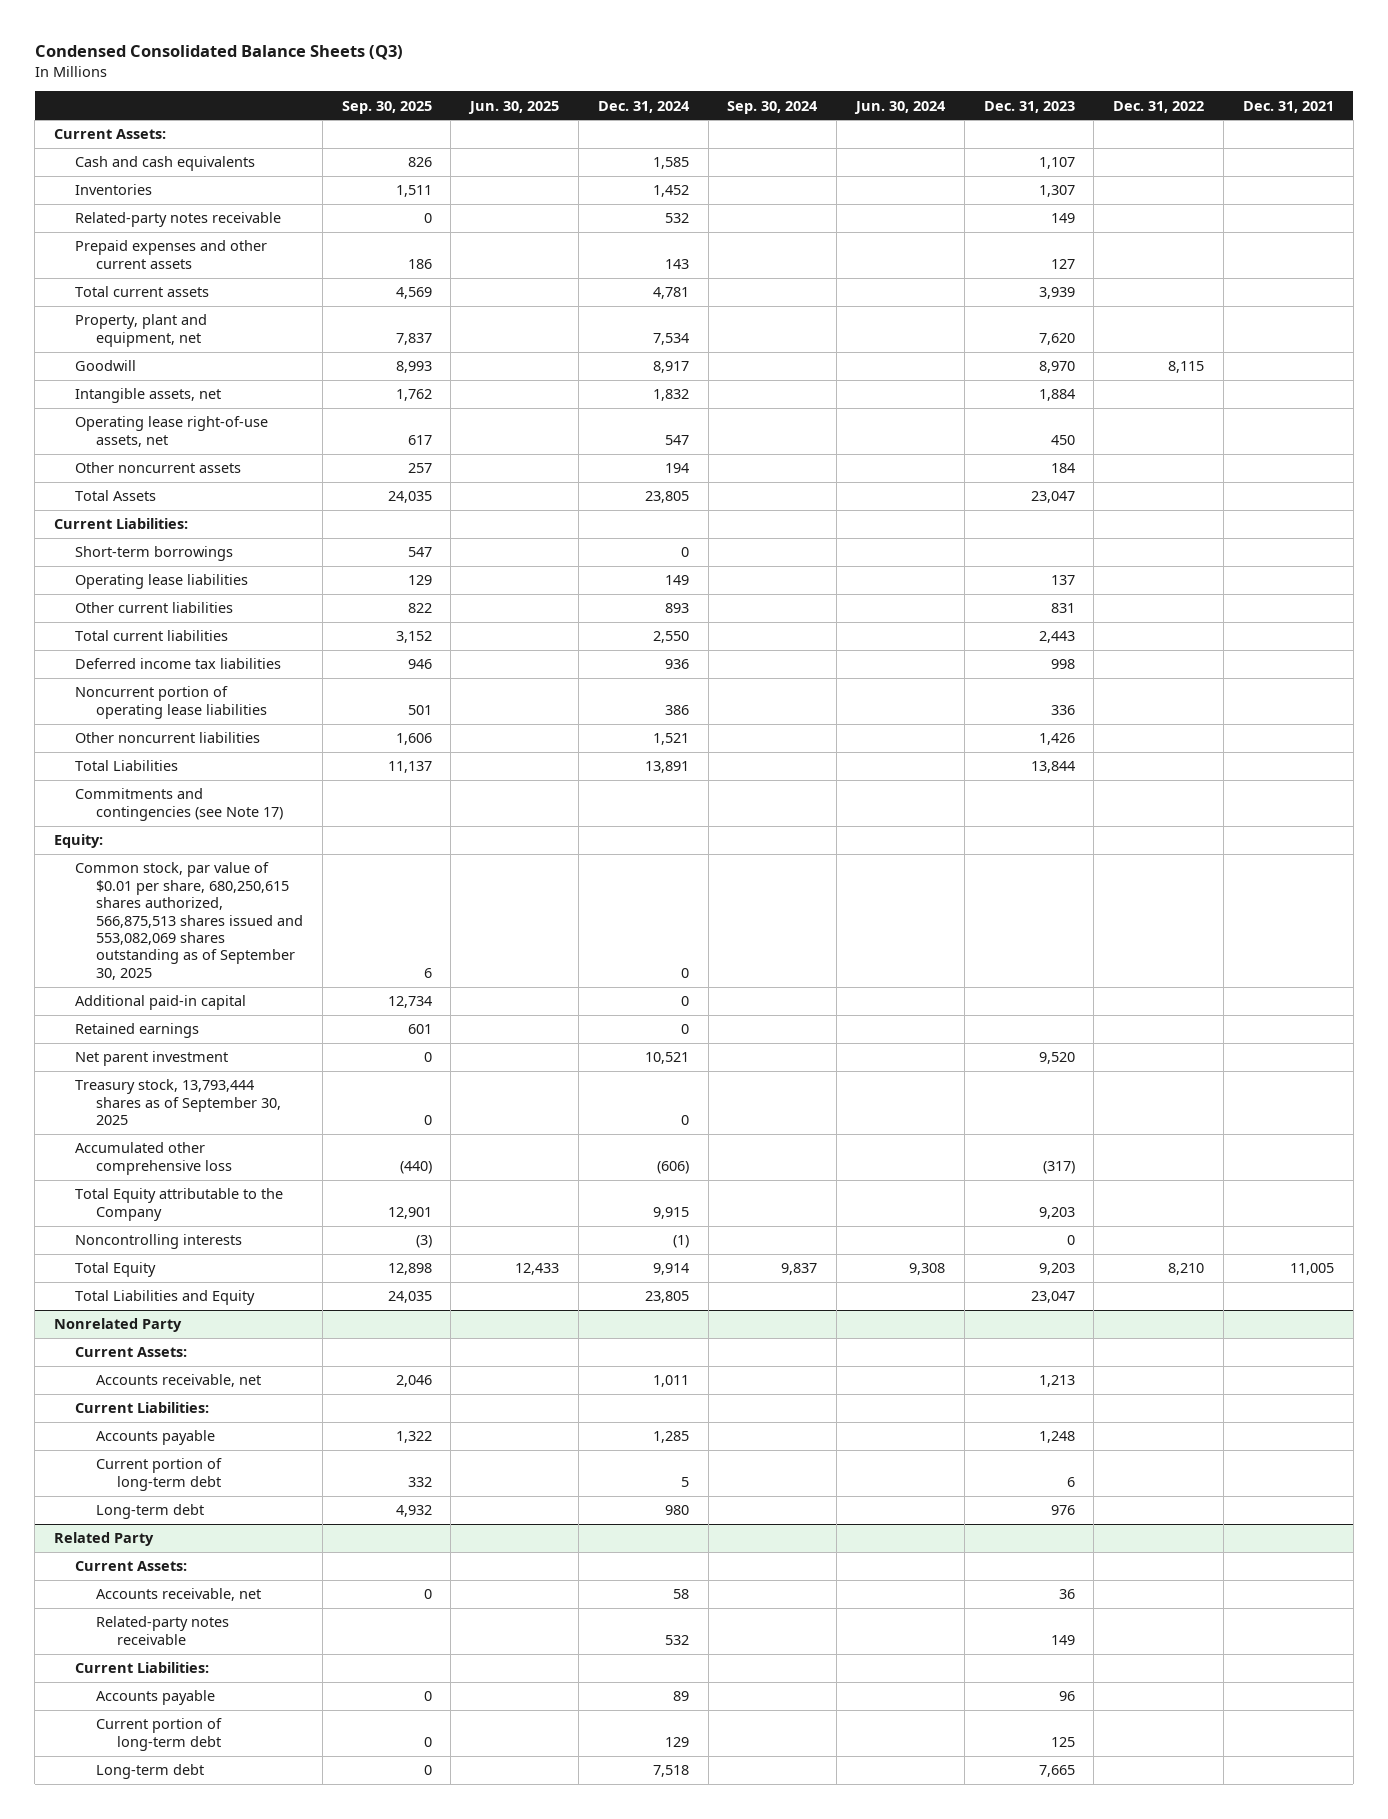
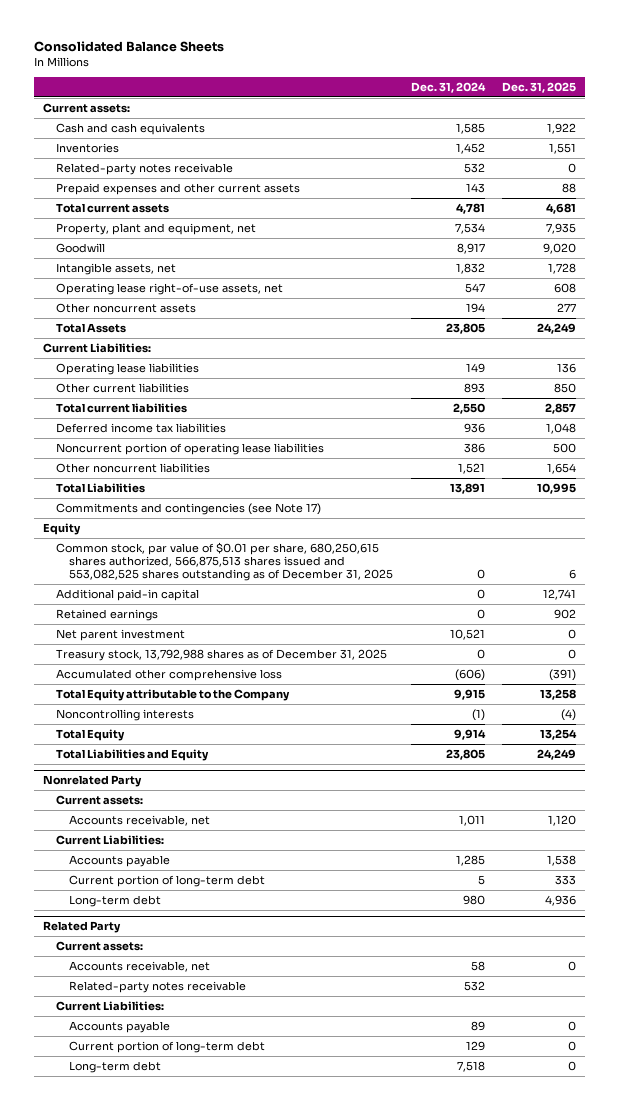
- Condensed Consolidated Balance Sheets (Q3)
+ Consolidated Balance Sheets
- | Sep. 30, 2025 | Jun. 30, 2025 | Dec. 31, 2024 | Sep. 30, 2024 | Jun. 30, 2024 | Dec. 31, 2023 | Dec. 31, 2022 | Dec. 31, 2021
+ | Dec. 31, 2024 | Dec. 31, 2025
- Current Assets:
+ Current assets:
- Short-term borrowings | 547 | | 0 | | | | |
- Equity:
- Common stock, par value of $0.01 per share, 680,250,615 shares authorized, 566,875,513 shares issued and 553,082,069 shares outstanding as of September 30, 2025 | 6 | | 0 | | | | |
+ Equity
+ Common stock, par value of $0.01 per share, 680,250,615 shares authorized, 566,875,513 shares issued and 553,082,525 shares outstanding as of December 31, 2025 | 0 | 6
- Treasury stock, 13,793,444 shares as of September 30, 2025 | 0 | | 0 | | | | |
+ Treasury stock, 13,792,988 shares as of December 31, 2025 | 0 | 0
@ Nonrelated Party
- Current Assets:
+ Current assets:
@ Related Party
- Current Assets:
+ Current assets:

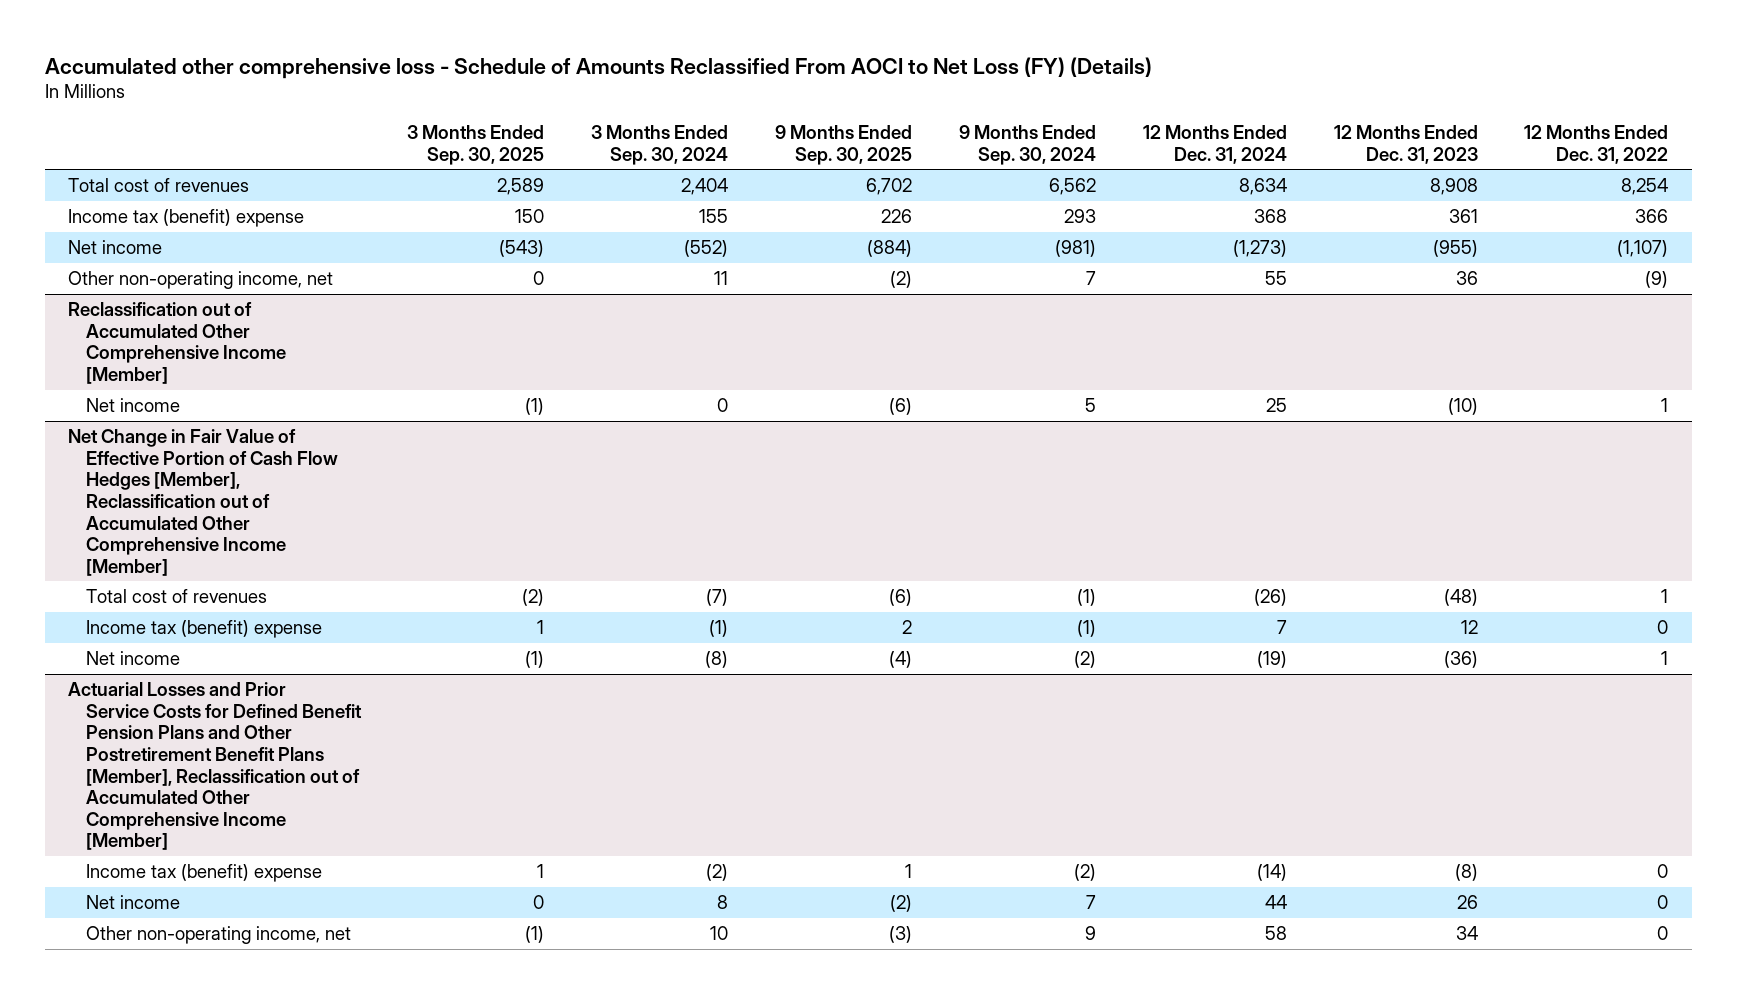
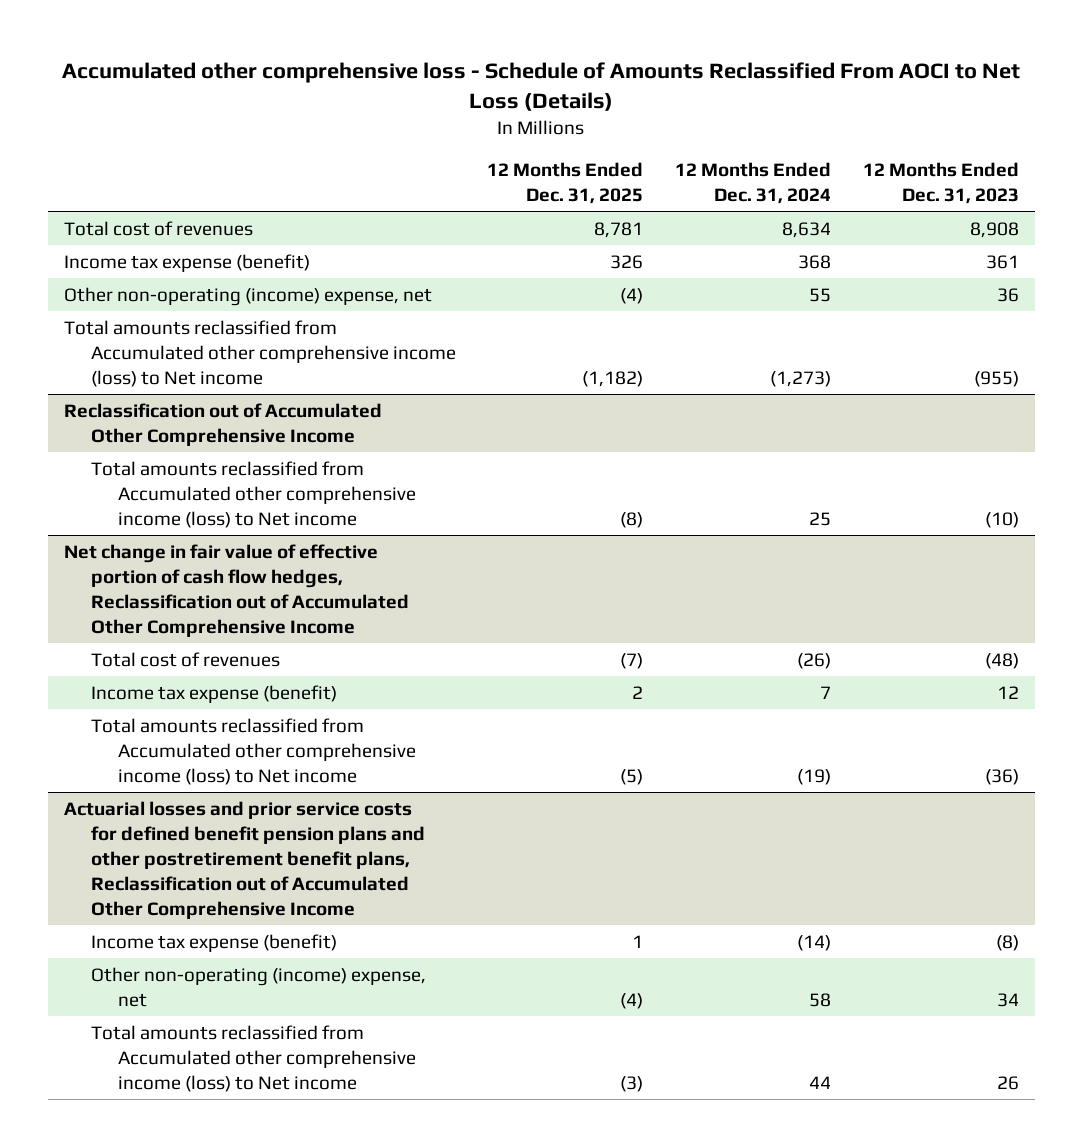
- Accumulated other comprehensive loss - Schedule of Amounts Reclassified From AOCI to Net Loss (FY) (Details)
+ Accumulated other comprehensive loss - Schedule of Amounts Reclassified From AOCI to Net Loss (Details)
- | 3 Months Ended Sep. 30, 2025 | 3 Months Ended Sep. 30, 2024 | 9 Months Ended Sep. 30, 2025 | 9 Months Ended Sep. 30, 2024 | 12 Months Ended Dec. 31, 2024 | 12 Months Ended Dec. 31, 2023 | 12 Months Ended Dec. 31, 2022
+ | 12 Months Ended Dec. 31, 2025 | 12 Months Ended Dec. 31, 2024 | 12 Months Ended Dec. 31, 2023
- Income tax (benefit) expense | 150 | 155 | 226 | 293 | 368 | 361 | 366
- Net income | (543) | (552) | (884) | (981) | (1,273) | (955) | (1,107)
- Other non-operating income, net | 0 | 11 | (2) | 7 | 55 | 36 | (9)
- Reclassification out of Accumulated Other Comprehensive Income [Member]
- Net income | (1) | 0 | (6) | 5 | 25 | (10) | 1
- Net Change in Fair Value of Effective Portion of Cash Flow Hedges [Member], Reclassification out of Accumulated Other Comprehensive Income [Member]
+ Income tax expense (benefit) | 326 | 368 | 361
+ Other non-operating (income) expense, net | (4) | 55 | 36
+ Total amounts reclassified from Accumulated other comprehensive income (loss) to Net income | (1,182) | (1,273) | (955)
+ Reclassification out of Accumulated Other Comprehensive Income
+ Total amounts reclassified from Accumulated other comprehensive income (loss) to Net income | (8) | 25 | (10)
+ Net change in fair value of effective portion of cash flow hedges, Reclassification out of Accumulated Other Comprehensive Income
- Income tax (benefit) expense | 1 | (1) | 2 | (1) | 7 | 12 | 0
- Net income | (1) | (8) | (4) | (2) | (19) | (36) | 1
- Actuarial Losses and Prior Service Costs for Defined Benefit Pension Plans and Other Postretirement Benefit Plans [Member], Reclassification out of Accumulated Other Comprehensive Income [Member]
- Income tax (benefit) expense | 1 | (2) | 1 | (2) | (14) | (8) | 0
- Net income | 0 | 8 | (2) | 7 | 44 | 26 | 0
- Other non-operating income, net | (1) | 10 | (3) | 9 | 58 | 34 | 0
+ Income tax expense (benefit) | 2 | 7 | 12
+ Total amounts reclassified from Accumulated other comprehensive income (loss) to Net income | (5) | (19) | (36)
+ Actuarial losses and prior service costs for defined benefit pension plans and other postretirement benefit plans, Reclassification out of Accumulated Other Comprehensive Income
+ Income tax expense (benefit) | 1 | (14) | (8)
+ Other non-operating (income) expense, net | (4) | 58 | 34
+ Total amounts reclassified from Accumulated other comprehensive income (loss) to Net income | (3) | 44 | 26

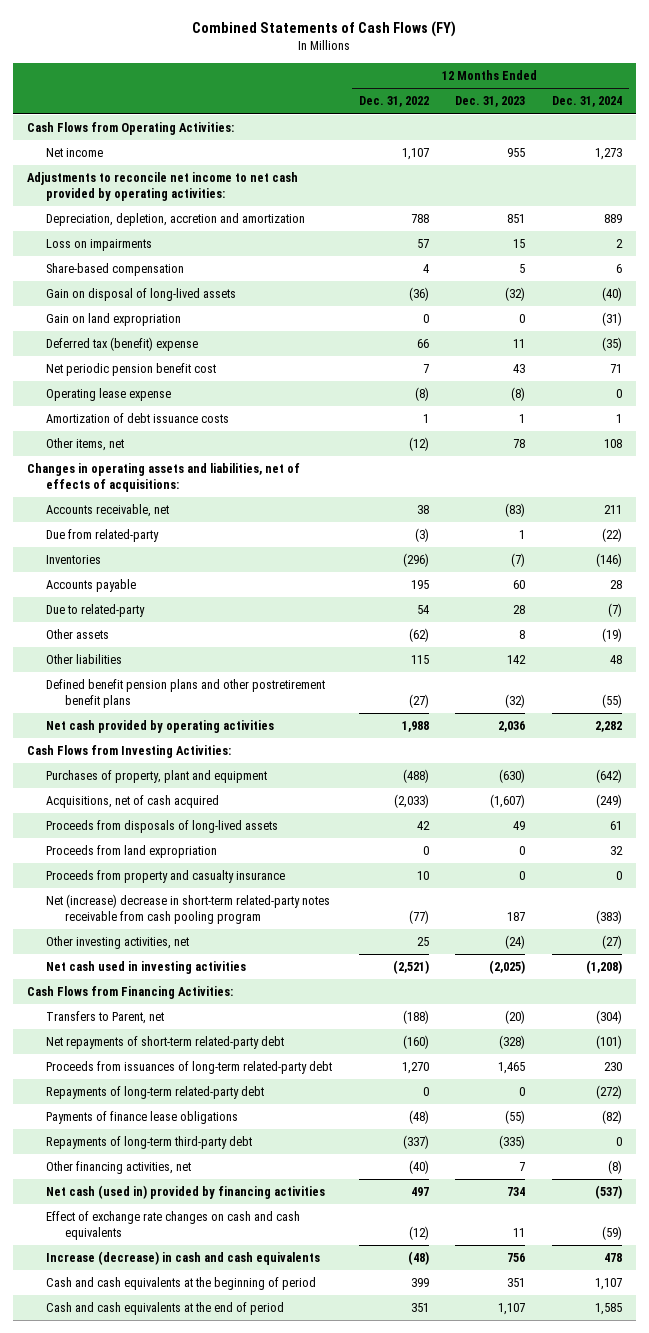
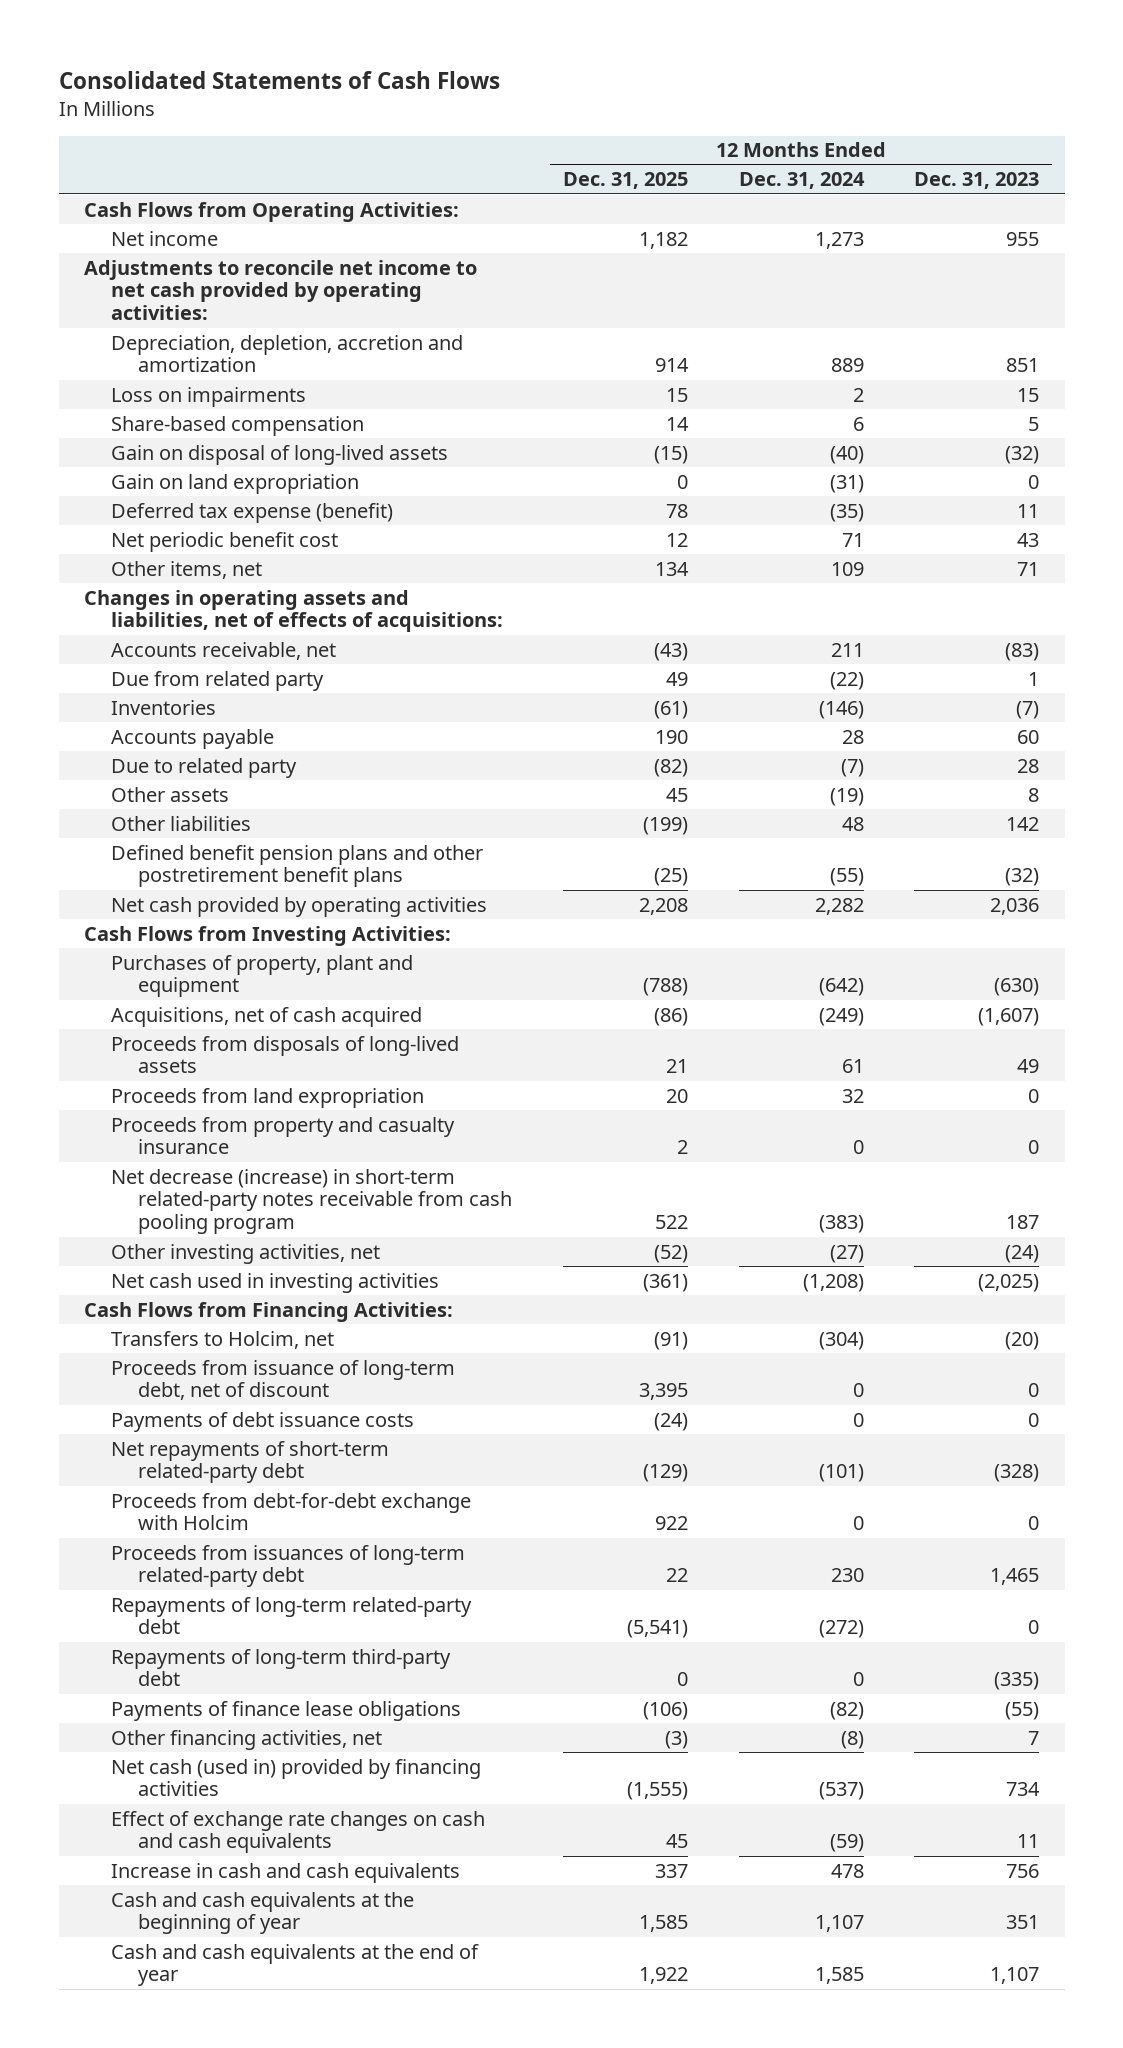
- Combined Statements of Cash Flows (FY)
+ Consolidated Statements of Cash Flows
- | 12 Months Ended Dec. 31, 2022 | 12 Months Ended Dec. 31, 2023 | 12 Months Ended Dec. 31, 2024
+ | 12 Months Ended Dec. 31, 2025 | 12 Months Ended Dec. 31, 2024 | 12 Months Ended Dec. 31, 2023
- Deferred tax (benefit) expense | 66 | 11 | (35)
- Net periodic pension benefit cost | 7 | 43 | 71
- Operating lease expense | (8) | (8) | 0
- Amortization of debt issuance costs | 1 | 1 | 1
- Other items, net | (12) | 78 | 108
+ Deferred tax expense (benefit) | 78 | (35) | 11
+ Net periodic benefit cost | 12 | 71 | 43
+ Other items, net | 134 | 109 | 71
- Due from related-party | (3) | 1 | (22)
+ Due from related party | 49 | (22) | 1
- Due to related-party | 54 | 28 | (7)
+ Due to related party | (82) | (7) | 28
- Net (increase) decrease in short-term related-party notes receivable from cash pooling program | (77) | 187 | (383)
+ Net decrease (increase) in short-term related-party notes receivable from cash pooling program | 522 | (383) | 187
- Transfers to Parent, net | (188) | (20) | (304)
+ Transfers to Holcim, net | (91) | (304) | (20)
+ Proceeds from issuance of long-term debt, net of discount | 3,395 | 0 | 0
+ Payments of debt issuance costs | (24) | 0 | 0
+ Proceeds from debt-for-debt exchange with Holcim | 922 | 0 | 0
moved down: Payments of finance lease obligations | (106) | (82) | (55)
- Increase (decrease) in cash and cash equivalents | (48) | 756 | 478
- Cash and cash equivalents at the beginning of period | 399 | 351 | 1,107
- Cash and cash equivalents at the end of period | 351 | 1,107 | 1,585
+ Increase in cash and cash equivalents | 337 | 478 | 756
+ Cash and cash equivalents at the beginning of year | 1,585 | 1,107 | 351
+ Cash and cash equivalents at the end of year | 1,922 | 1,585 | 1,107

